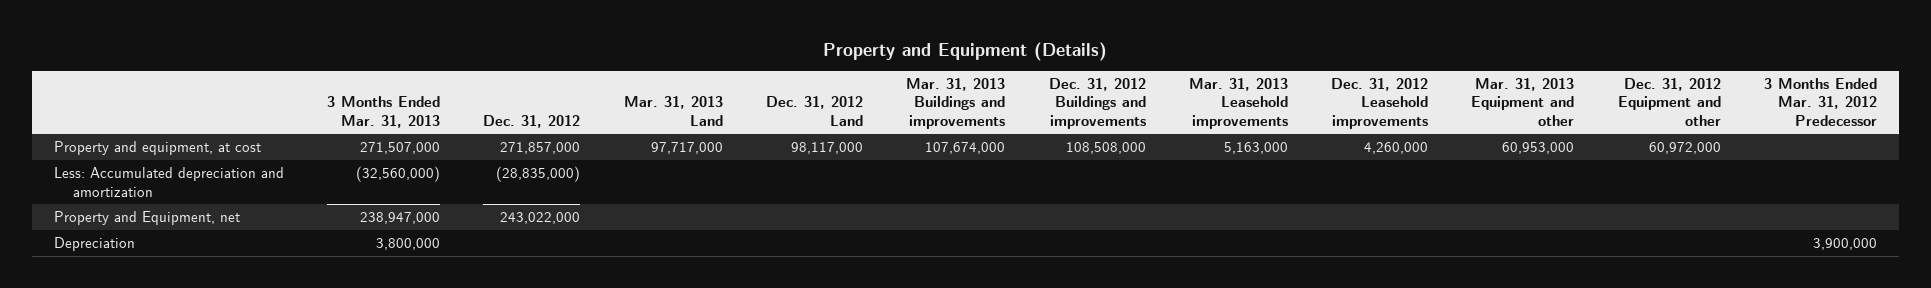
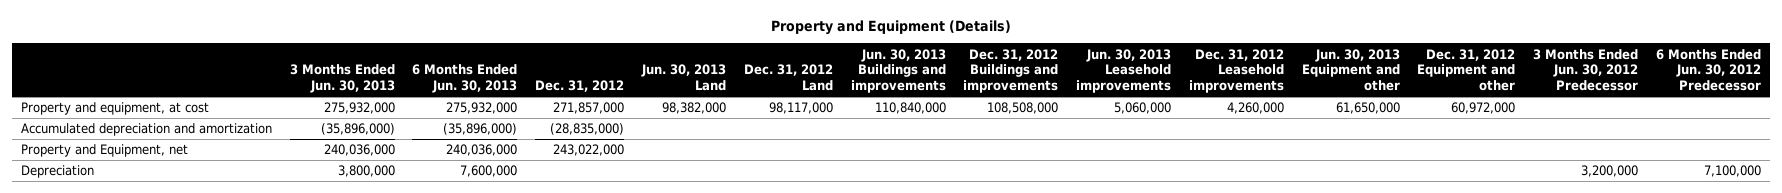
- | 3 Months Ended Mar. 31, 2013 | Dec. 31, 2012 | Mar. 31, 2013 Land | Dec. 31, 2012 Land | Mar. 31, 2013 Buildings and improvements | Dec. 31, 2012 Buildings and improvements | Mar. 31, 2013 Leasehold improvements | Dec. 31, 2012 Leasehold improvements | Mar. 31, 2013 Equipment and other | Dec. 31, 2012 Equipment and other | 3 Months Ended Mar. 31, 2012 Predecessor
+ | 3 Months Ended Jun. 30, 2013 | 6 Months Ended Jun. 30, 2013 | Dec. 31, 2012 | Jun. 30, 2013 Land | Dec. 31, 2012 Land | Jun. 30, 2013 Buildings and improvements | Dec. 31, 2012 Buildings and improvements | Jun. 30, 2013 Leasehold improvements | Dec. 31, 2012 Leasehold improvements | Jun. 30, 2013 Equipment and other | Dec. 31, 2012 Equipment and other | 3 Months Ended Jun. 30, 2012 Predecessor | 6 Months Ended Jun. 30, 2012 Predecessor
- Less: Accumulated depreciation and amortization | (32,560,000) | (28,835,000) | | | | | | | | |
+ Accumulated depreciation and amortization | (35,896,000) | (35,896,000) | (28,835,000) | | | | | | | | | |

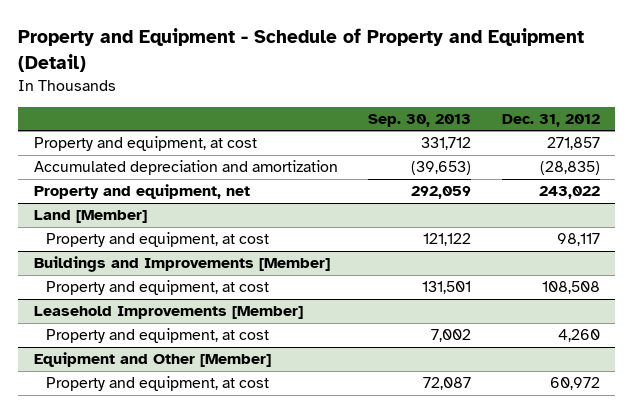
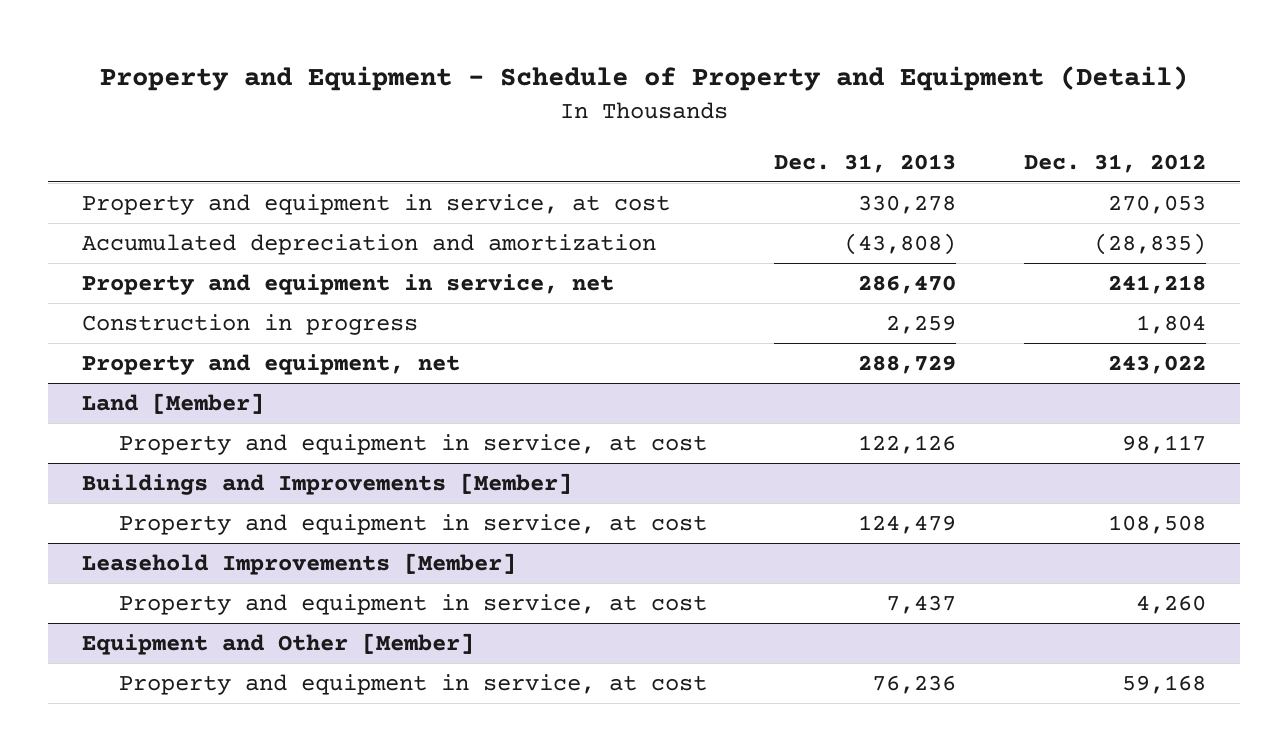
- | Sep. 30, 2013 | Dec. 31, 2012
+ | Dec. 31, 2013 | Dec. 31, 2012
- Property and equipment, at cost | 331,712 | 271,857
+ Property and equipment in service, at cost | 330,278 | 270,053
+ Property and equipment in service, net | 286,470 | 241,218
+ Construction in progress | 2,259 | 1,804
@ Land [Member]
- Property and equipment, at cost | 121,122 | 98,117
+ Property and equipment in service, at cost | 122,126 | 98,117
@ Buildings and Improvements [Member]
- Property and equipment, at cost | 131,501 | 108,508
+ Property and equipment in service, at cost | 124,479 | 108,508
@ Leasehold Improvements [Member]
- Property and equipment, at cost | 7,002 | 4,260
+ Property and equipment in service, at cost | 7,437 | 4,260
@ Equipment and Other [Member]
- Property and equipment, at cost | 72,087 | 60,972
+ Property and equipment in service, at cost | 76,236 | 59,168

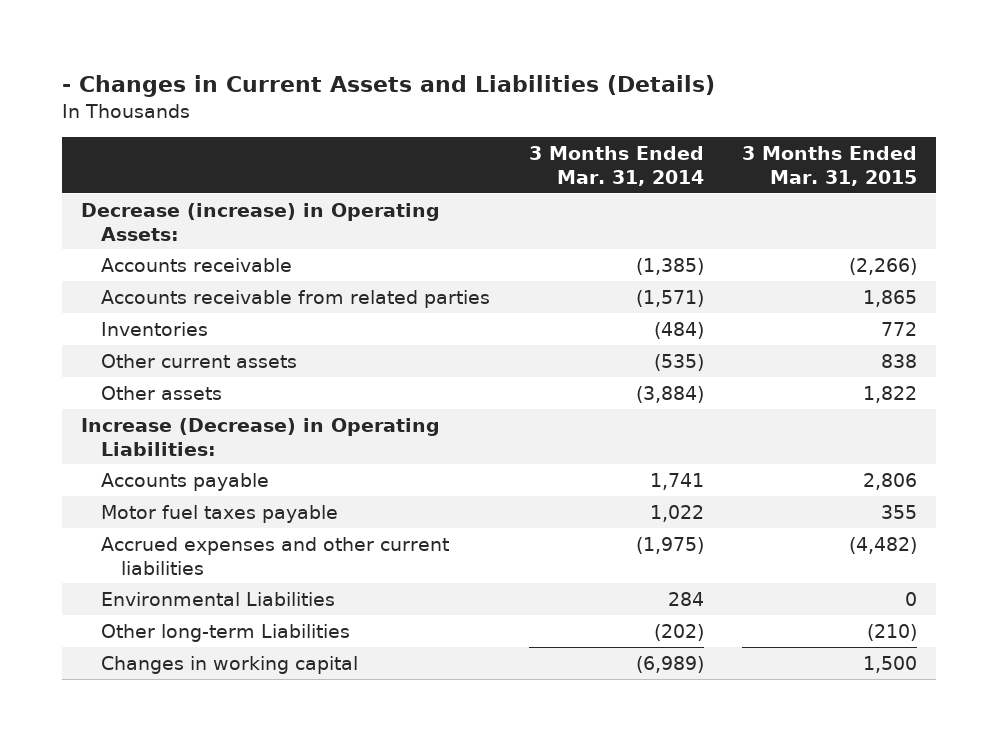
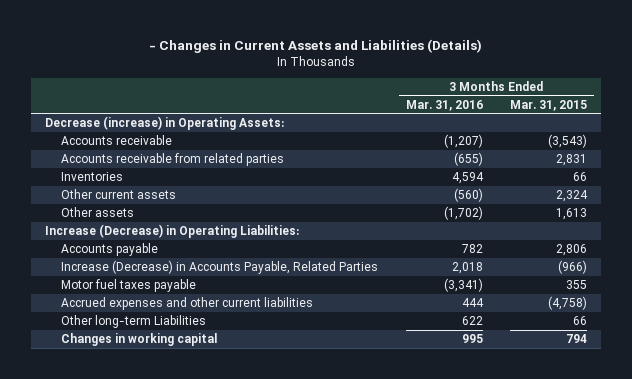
- | 3 Months Ended Mar. 31, 2014 | 3 Months Ended Mar. 31, 2015
+ | 3 Months Ended Mar. 31, 2016 | 3 Months Ended Mar. 31, 2015
- Accounts receivable | (1,385) | (2,266)
- Accounts receivable from related parties | (1,571) | 1,865
- Inventories | (484) | 772
- Other current assets | (535) | 838
- Other assets | (3,884) | 1,822
+ Accounts receivable | (1,207) | (3,543)
+ Accounts receivable from related parties | (655) | 2,831
+ Inventories | 4,594 | 66
+ Other current assets | (560) | 2,324
+ Other assets | (1,702) | 1,613
+ Increase (Decrease) in Accounts Payable, Related Parties | 2,018 | (966)
- Accrued expenses and other current liabilities | (1,975) | (4,482)
- Environmental Liabilities | 284 | 0
- Other long-term Liabilities | (202) | (210)
- Changes in working capital | (6,989) | 1,500
+ Accrued expenses and other current liabilities | 444 | (4,758)
+ Other long-term Liabilities | 622 | 66
+ Changes in working capital | 995 | 794

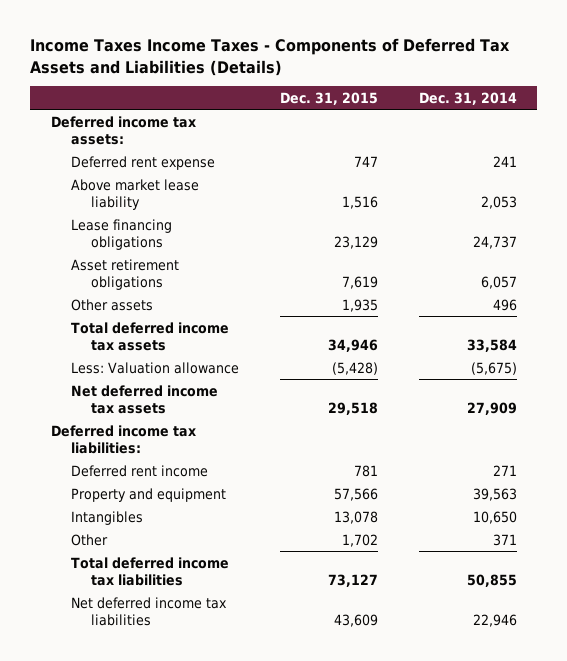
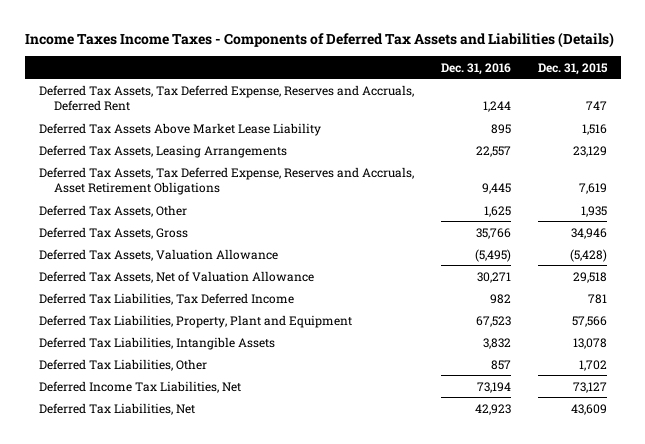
- | Dec. 31, 2015 | Dec. 31, 2014
+ | Dec. 31, 2016 | Dec. 31, 2015
- Deferred income tax assets:
- Deferred rent expense | 747 | 241
- Above market lease liability | 1,516 | 2,053
- Lease financing obligations | 23,129 | 24,737
- Asset retirement obligations | 7,619 | 6,057
- Other assets | 1,935 | 496
- Total deferred income tax assets | 34,946 | 33,584
- Less: Valuation allowance | (5,428) | (5,675)
- Net deferred income tax assets | 29,518 | 27,909
- Deferred income tax liabilities:
- Deferred rent income | 781 | 271
- Property and equipment | 57,566 | 39,563
- Intangibles | 13,078 | 10,650
- Other | 1,702 | 371
- Total deferred income tax liabilities | 73,127 | 50,855
- Net deferred income tax liabilities | 43,609 | 22,946
+ Deferred Tax Assets, Tax Deferred Expense, Reserves and Accruals, Deferred Rent | 1,244 | 747
+ Deferred Tax Assets Above Market Lease Liability | 895 | 1,516
+ Deferred Tax Assets, Leasing Arrangements | 22,557 | 23,129
+ Deferred Tax Assets, Tax Deferred Expense, Reserves and Accruals, Asset Retirement Obligations | 9,445 | 7,619
+ Deferred Tax Assets, Other | 1,625 | 1,935
+ Deferred Tax Assets, Gross | 35,766 | 34,946
+ Deferred Tax Assets, Valuation Allowance | (5,495) | (5,428)
+ Deferred Tax Assets, Net of Valuation Allowance | 30,271 | 29,518
+ Deferred Tax Liabilities, Tax Deferred Income | 982 | 781
+ Deferred Tax Liabilities, Property, Plant and Equipment | 67,523 | 57,566
+ Deferred Tax Liabilities, Intangible Assets | 3,832 | 13,078
+ Deferred Tax Liabilities, Other | 857 | 1,702
+ Deferred Income Tax Liabilities, Net | 73,194 | 73,127
+ Deferred Tax Liabilities, Net | 42,923 | 43,609

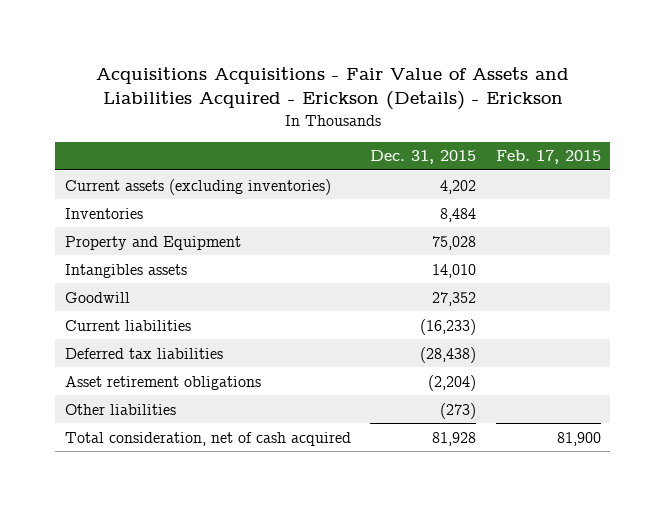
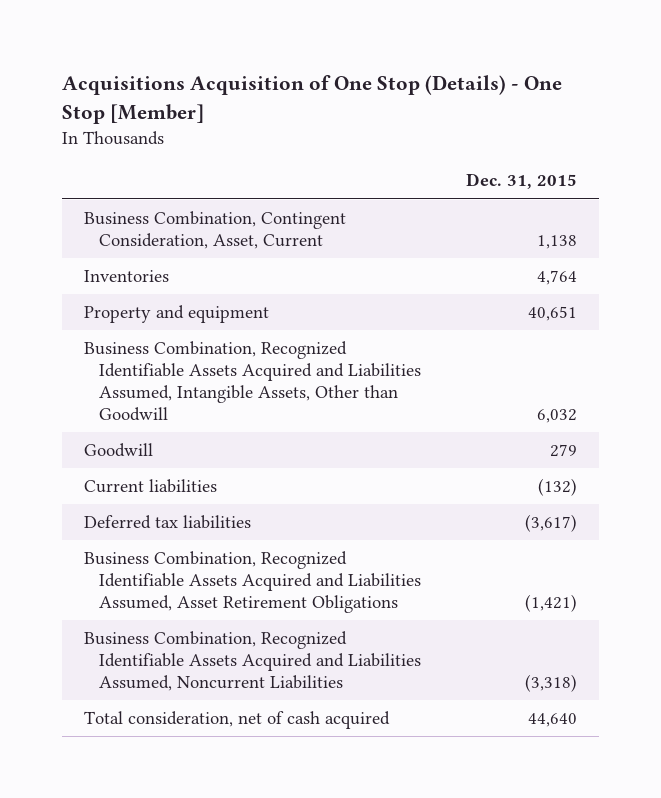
- Acquisitions Acquisitions - Fair Value of Assets and Liabilities Acquired - Erickson (Details) - Erickson
+ Acquisitions Acquisition of One Stop (Details) - One Stop [Member]
- | Dec. 31, 2015 | Feb. 17, 2015
+ | Dec. 31, 2015
- Current assets (excluding inventories) | 4,202 |
- Inventories | 8,484 |
- Property and Equipment | 75,028 |
- Intangibles assets | 14,010 |
- Goodwill | 27,352 |
- Current liabilities | (16,233) |
- Deferred tax liabilities | (28,438) |
- Asset retirement obligations | (2,204) |
- Other liabilities | (273) |
- Total consideration, net of cash acquired | 81,928 | 81,900
+ Business Combination, Contingent Consideration, Asset, Current | 1,138
+ Inventories | 4,764
+ Property and equipment | 40,651
+ Business Combination, Recognized Identifiable Assets Acquired and Liabilities Assumed, Intangible Assets, Other than Goodwill | 6,032
+ Goodwill | 279
+ Current liabilities | (132)
+ Deferred tax liabilities | (3,617)
+ Business Combination, Recognized Identifiable Assets Acquired and Liabilities Assumed, Asset Retirement Obligations | (1,421)
+ Business Combination, Recognized Identifiable Assets Acquired and Liabilities Assumed, Noncurrent Liabilities | (3,318)
+ Total consideration, net of cash acquired | 44,640

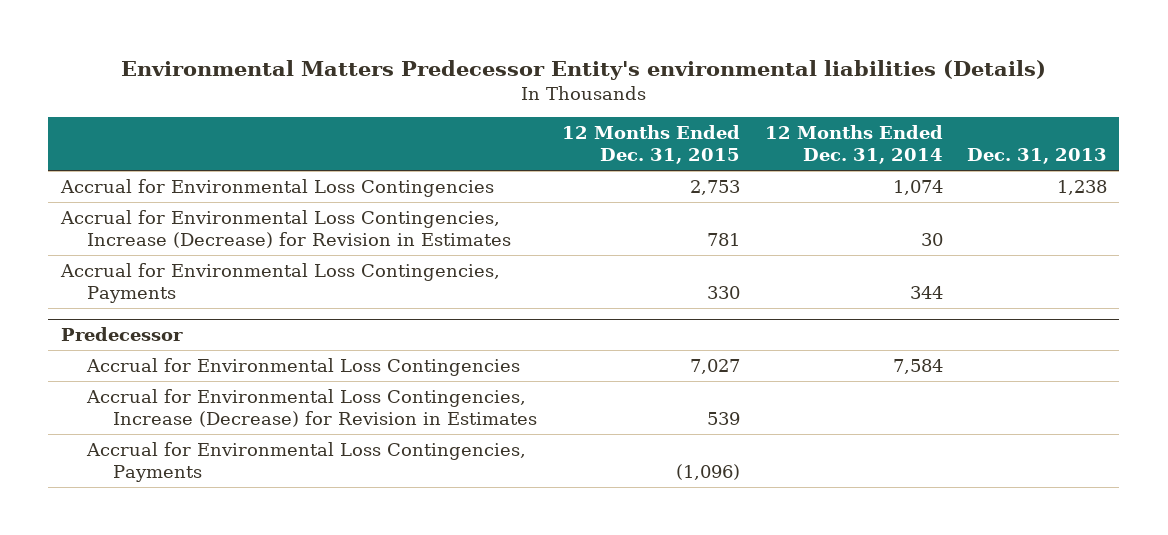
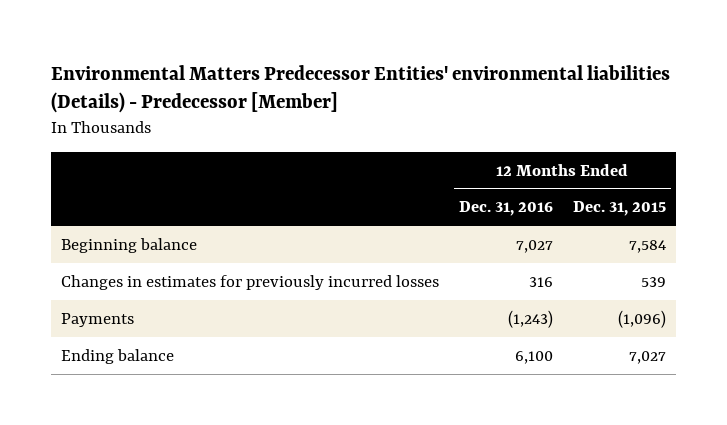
- Environmental Matters Predecessor Entity's environmental liabilities (Details)
+ Environmental Matters Predecessor Entities' environmental liabilities (Details) - Predecessor [Member]
- | 12 Months Ended Dec. 31, 2015 | 12 Months Ended Dec. 31, 2014 | Dec. 31, 2013
+ | 12 Months Ended Dec. 31, 2016 | 12 Months Ended Dec. 31, 2015
- Accrual for Environmental Loss Contingencies | 2,753 | 1,074 | 1,238
- Accrual for Environmental Loss Contingencies, Increase (Decrease) for Revision in Estimates | 781 | 30 |
- Accrual for Environmental Loss Contingencies, Payments | 330 | 344 |
- Predecessor
- Accrual for Environmental Loss Contingencies | 7,027 | 7,584 |
- Accrual for Environmental Loss Contingencies, Increase (Decrease) for Revision in Estimates | 539 | |
- Accrual for Environmental Loss Contingencies, Payments | (1,096) | |
+ Beginning balance | 7,027 | 7,584
+ Changes in estimates for previously incurred losses | 316 | 539
+ Payments | (1,243) | (1,096)
+ Ending balance | 6,100 | 7,027

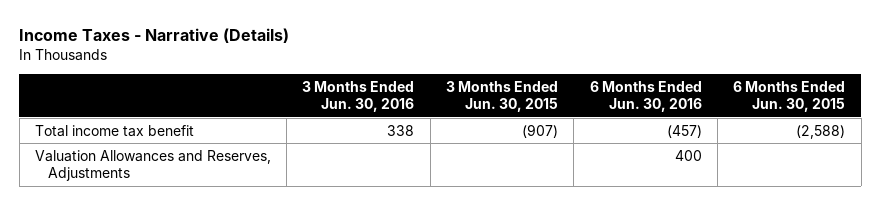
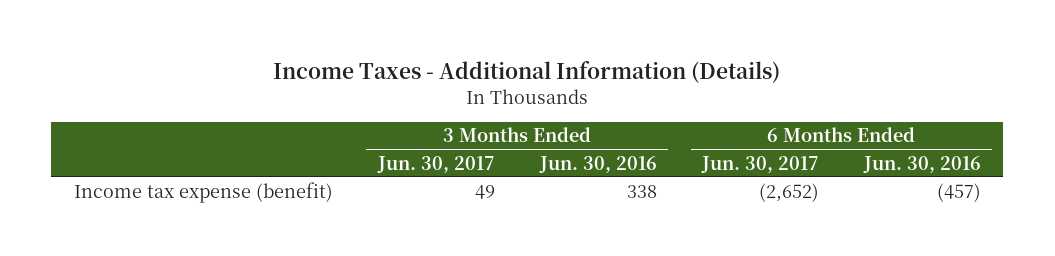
- Income Taxes - Narrative (Details)
+ Income Taxes - Additional Information (Details)
- | 3 Months Ended Jun. 30, 2016 | 3 Months Ended Jun. 30, 2015 | 6 Months Ended Jun. 30, 2016 | 6 Months Ended Jun. 30, 2015
+ | 3 Months Ended Jun. 30, 2017 | 3 Months Ended Jun. 30, 2016 | 6 Months Ended Jun. 30, 2017 | 6 Months Ended Jun. 30, 2016
- Total income tax benefit | 338 | (907) | (457) | (2,588)
- Valuation Allowances and Reserves, Adjustments | | | 400 |
+ Income tax expense (benefit) | 49 | 338 | (2,652) | (457)

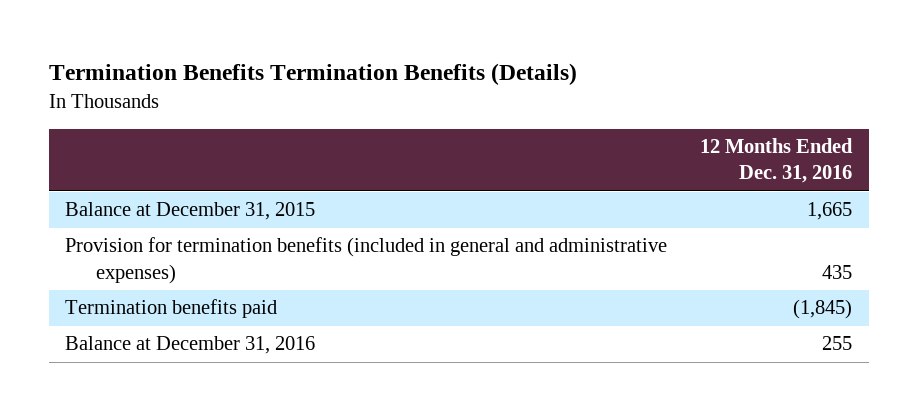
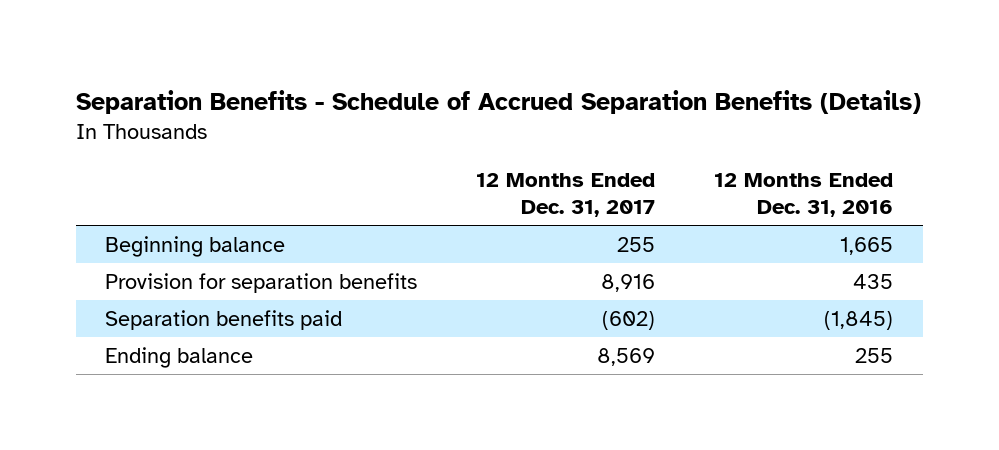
- Termination Benefits Termination Benefits (Details)
+ Separation Benefits - Schedule of Accrued Separation Benefits (Details)
- | 12 Months Ended Dec. 31, 2016
+ | 12 Months Ended Dec. 31, 2017 | 12 Months Ended Dec. 31, 2016
- Balance at December 31, 2015 | 1,665
- Provision for termination benefits (included in general and administrative expenses) | 435
- Termination benefits paid | (1,845)
- Balance at December 31, 2016 | 255
+ Beginning balance | 255 | 1,665
+ Provision for separation benefits | 8,916 | 435
+ Separation benefits paid | (602) | (1,845)
+ Ending balance | 8,569 | 255

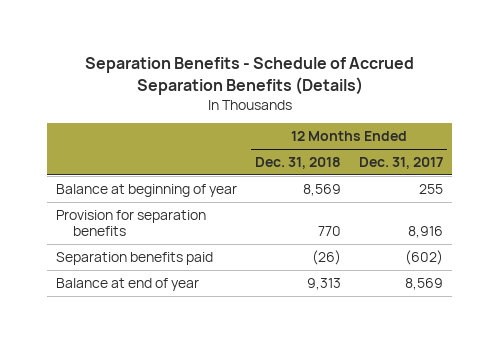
- | 12 Months Ended Dec. 31, 2017 | 12 Months Ended Dec. 31, 2016
+ | 12 Months Ended Dec. 31, 2018 | 12 Months Ended Dec. 31, 2017
- Beginning balance | 255 | 1,665
+ Balance at beginning of year | 8,569 | 255
- Ending balance | 8,569 | 255
+ Balance at end of year | 9,313 | 8,569

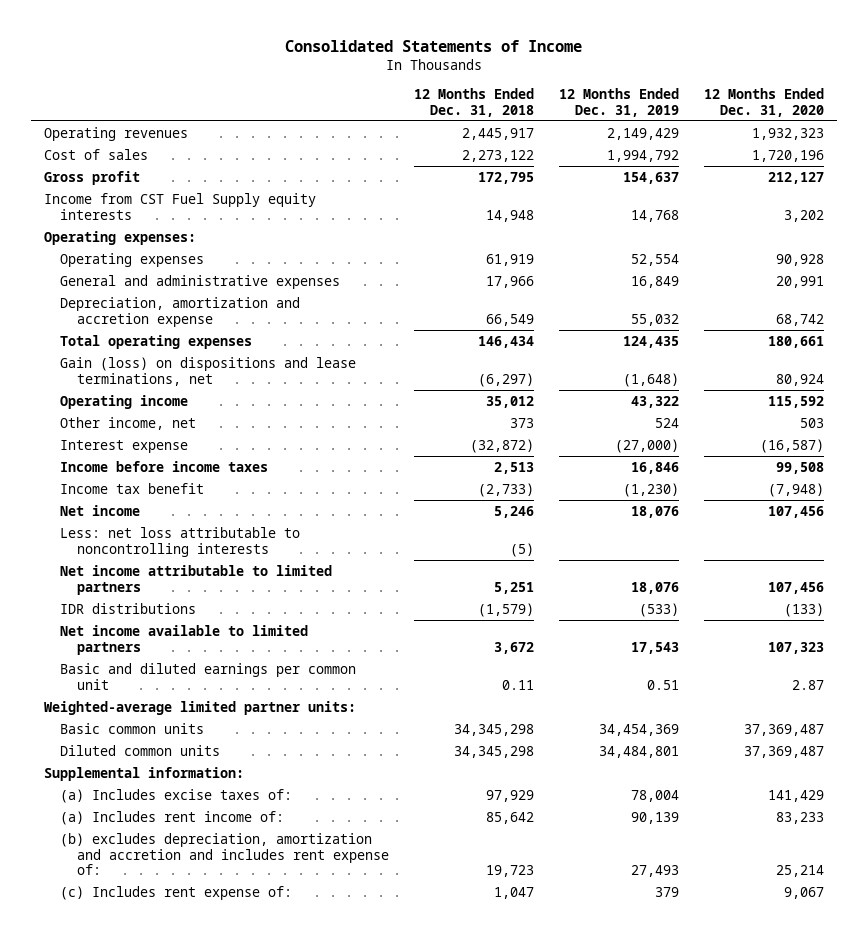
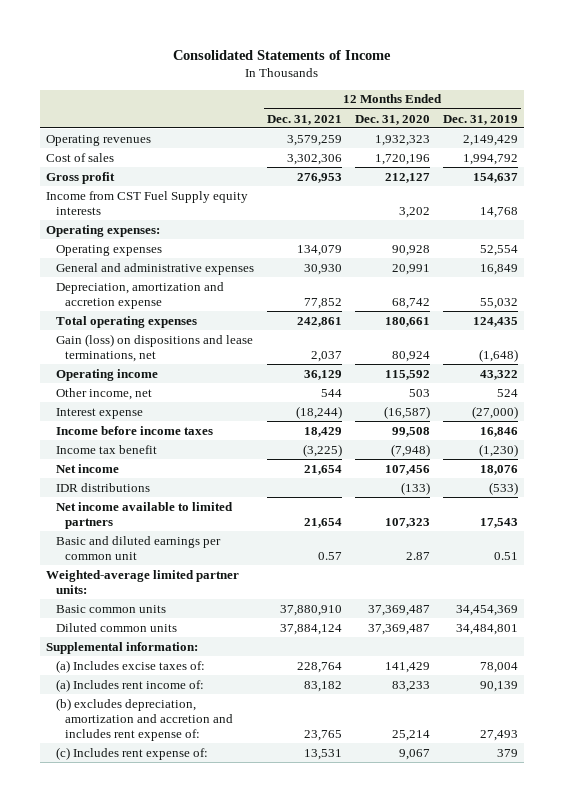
- | 12 Months Ended Dec. 31, 2018 | 12 Months Ended Dec. 31, 2019 | 12 Months Ended Dec. 31, 2020
+ | 12 Months Ended Dec. 31, 2021 | 12 Months Ended Dec. 31, 2020 | 12 Months Ended Dec. 31, 2019
- Less: net loss attributable to noncontrolling interests | (5) | |
- Net income attributable to limited partners | 5,251 | 18,076 | 107,456

